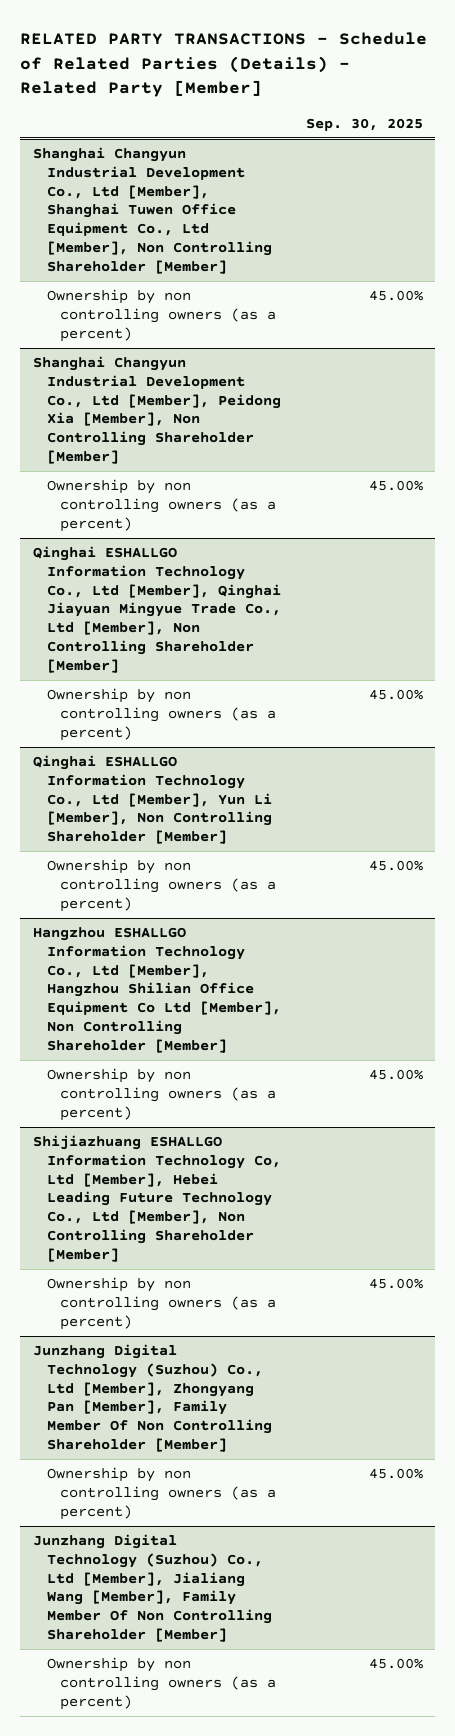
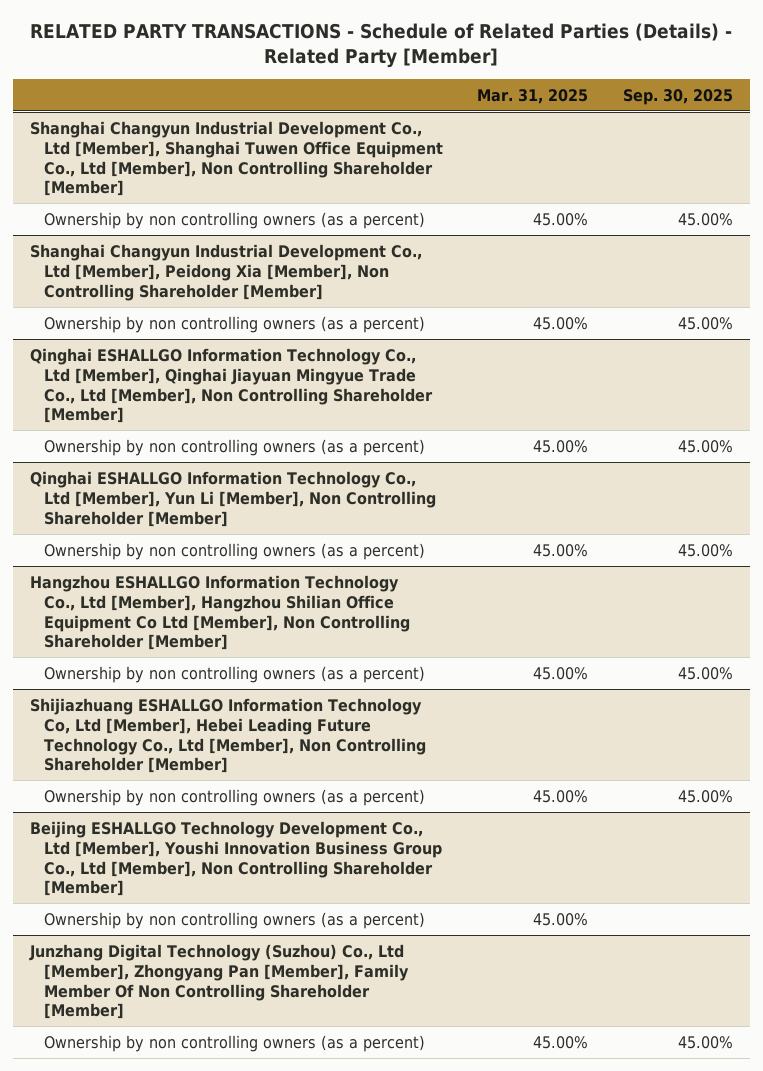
- | Sep. 30, 2025
+ | Mar. 31, 2025 | Sep. 30, 2025
+ Beijing ESHALLGO Technology Development Co., Ltd [Member], Youshi Innovation Business Group Co., Ltd [Member], Non Controlling Shareholder [Member]
+ Ownership by non controlling owners (as a percent) | 45.00% |
- Junzhang Digital Technology (Suzhou) Co., Ltd [Member], Jialiang Wang [Member], Family Member Of Non Controlling Shareholder [Member]
- Ownership by non controlling owners (as a percent) | 45.00%

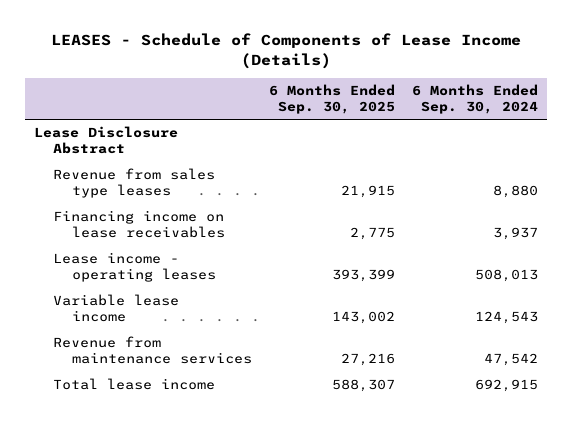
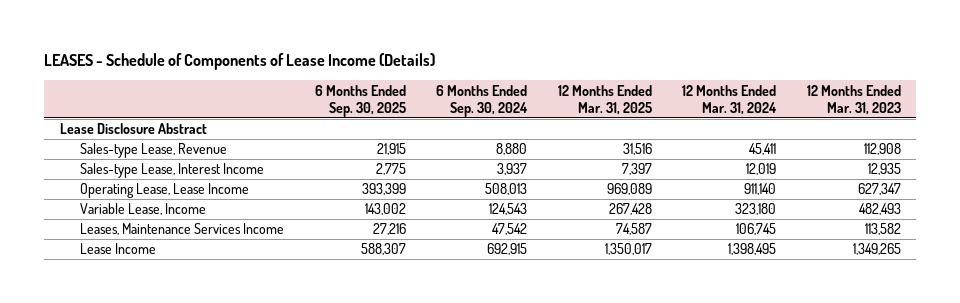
- | 6 Months Ended Sep. 30, 2025 | 6 Months Ended Sep. 30, 2024
+ | 6 Months Ended Sep. 30, 2025 | 6 Months Ended Sep. 30, 2024 | 12 Months Ended Mar. 31, 2025 | 12 Months Ended Mar. 31, 2024 | 12 Months Ended Mar. 31, 2023
- Revenue from sales type leases | 21,915 | 8,880
- Financing income on lease receivables | 2,775 | 3,937
- Lease income - operating leases | 393,399 | 508,013
- Variable lease income | 143,002 | 124,543
- Revenue from maintenance services | 27,216 | 47,542
- Total lease income | 588,307 | 692,915
+ Sales-type Lease, Revenue | 21,915 | 8,880 | 31,516 | 45,411 | 112,908
+ Sales-type Lease, Interest Income | 2,775 | 3,937 | 7,397 | 12,019 | 12,935
+ Operating Lease, Lease Income | 393,399 | 508,013 | 969,089 | 911,140 | 627,347
+ Variable Lease, Income | 143,002 | 124,543 | 267,428 | 323,180 | 482,493
+ Leases, Maintenance Services Income | 27,216 | 47,542 | 74,587 | 106,745 | 113,582
+ Lease Income | 588,307 | 692,915 | 1,350,017 | 1,398,495 | 1,349,265

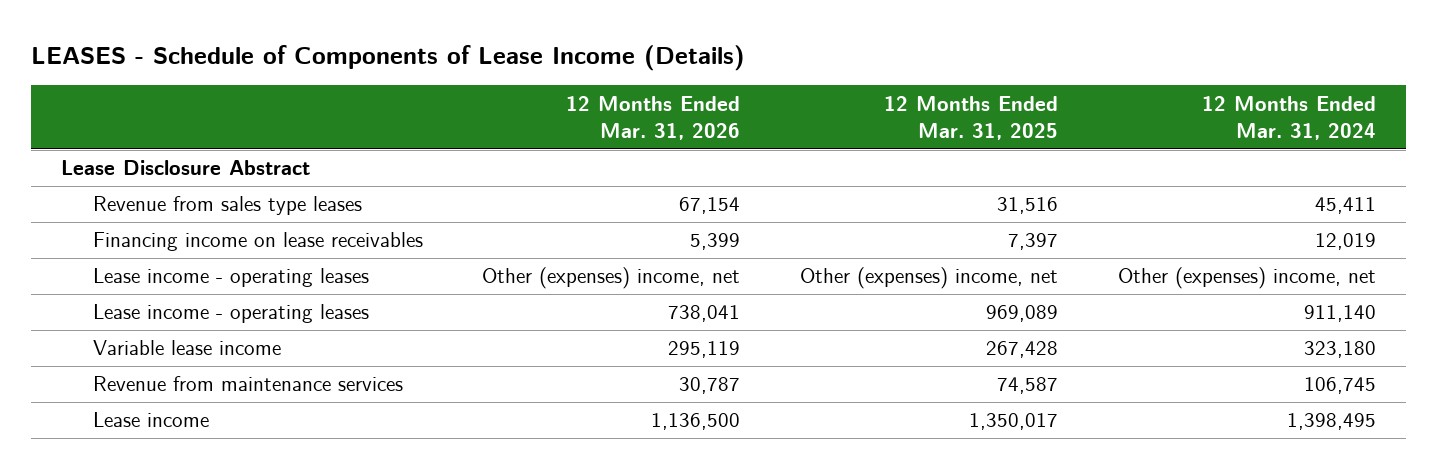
- | 6 Months Ended Sep. 30, 2025 | 6 Months Ended Sep. 30, 2024 | 12 Months Ended Mar. 31, 2025 | 12 Months Ended Mar. 31, 2024 | 12 Months Ended Mar. 31, 2023
+ | 12 Months Ended Mar. 31, 2026 | 12 Months Ended Mar. 31, 2025 | 12 Months Ended Mar. 31, 2024
- Sales-type Lease, Revenue | 21,915 | 8,880 | 31,516 | 45,411 | 112,908
- Sales-type Lease, Interest Income | 2,775 | 3,937 | 7,397 | 12,019 | 12,935
- Operating Lease, Lease Income | 393,399 | 508,013 | 969,089 | 911,140 | 627,347
- Variable Lease, Income | 143,002 | 124,543 | 267,428 | 323,180 | 482,493
- Leases, Maintenance Services Income | 27,216 | 47,542 | 74,587 | 106,745 | 113,582
- Lease Income | 588,307 | 692,915 | 1,350,017 | 1,398,495 | 1,349,265
+ Revenue from sales type leases | 67,154 | 31,516 | 45,411
+ Financing income on lease receivables | 5,399 | 7,397 | 12,019
+ Lease income - operating leases | Other (expenses) income, net | Other (expenses) income, net | Other (expenses) income, net
+ Lease income - operating leases | 738,041 | 969,089 | 911,140
+ Variable lease income | 295,119 | 267,428 | 323,180
+ Revenue from maintenance services | 30,787 | 74,587 | 106,745
+ Lease income | 1,136,500 | 1,350,017 | 1,398,495

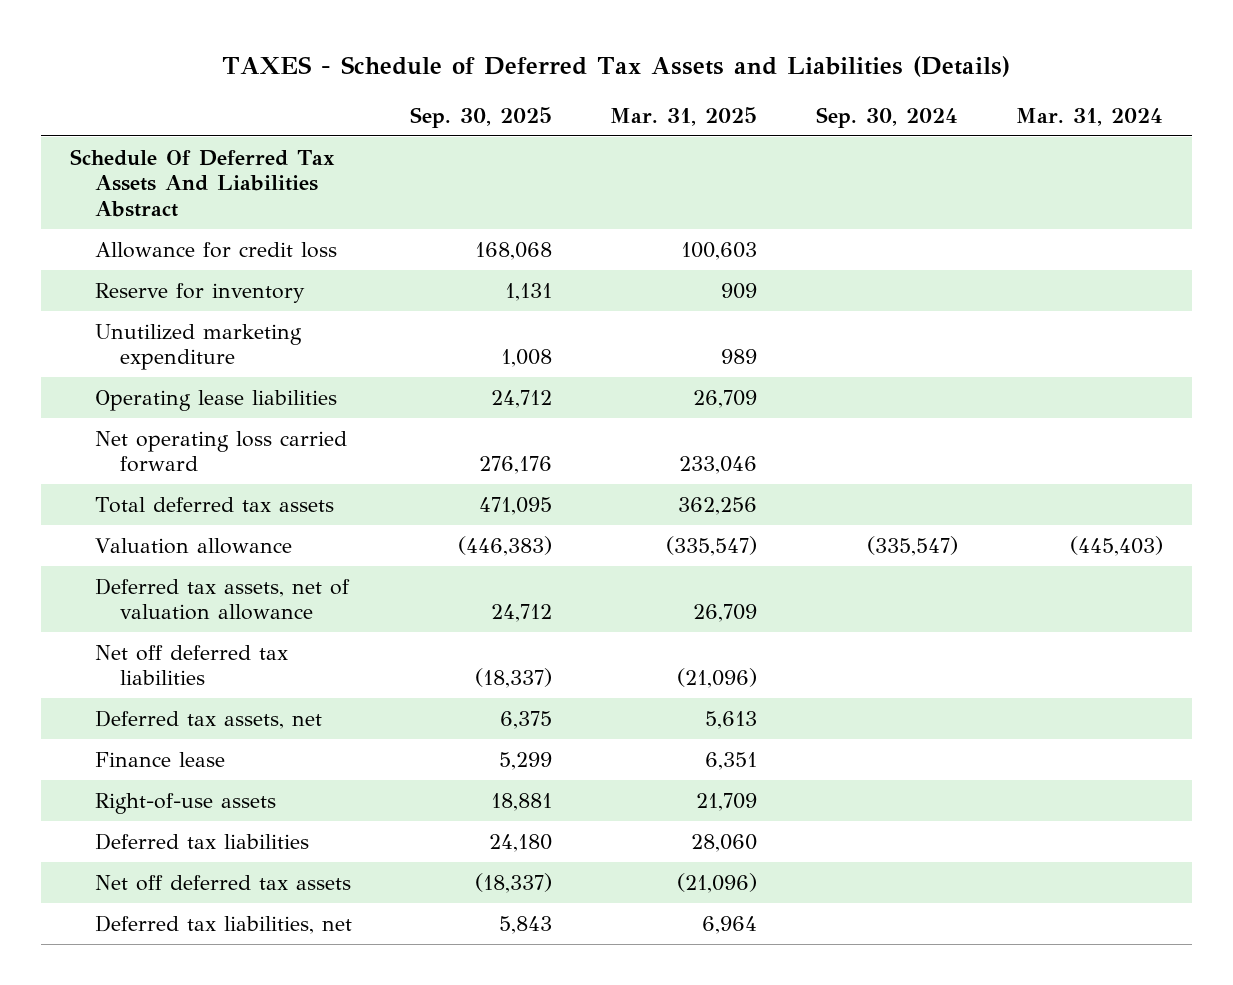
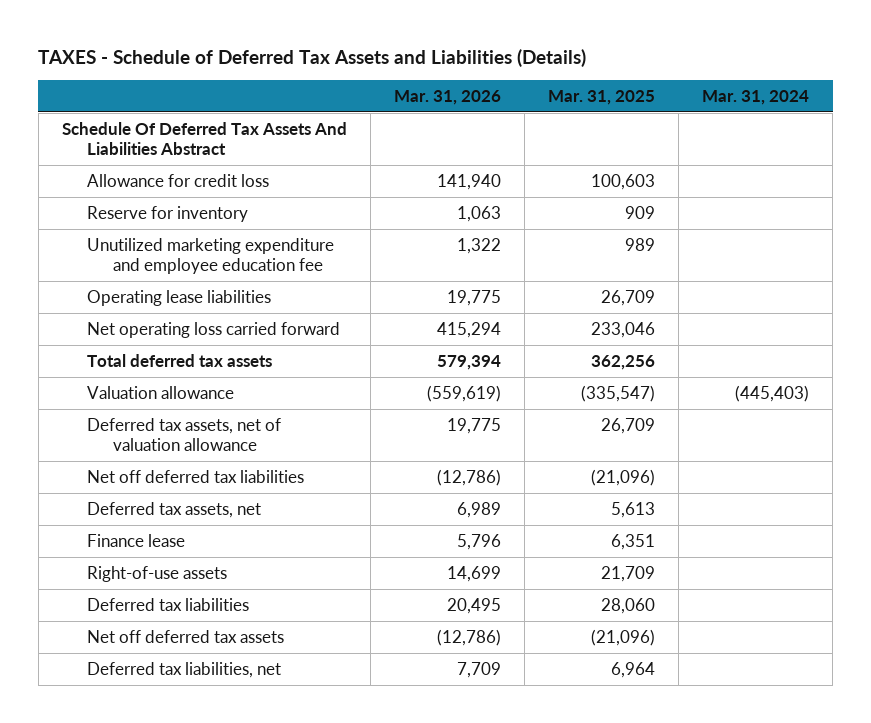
- | Sep. 30, 2025 | Mar. 31, 2025 | Sep. 30, 2024 | Mar. 31, 2024
+ | Mar. 31, 2026 | Mar. 31, 2025 | Mar. 31, 2024
- Unutilized marketing expenditure | 1,008 | 989 | |
+ Unutilized marketing expenditure and employee education fee | 1,322 | 989 |

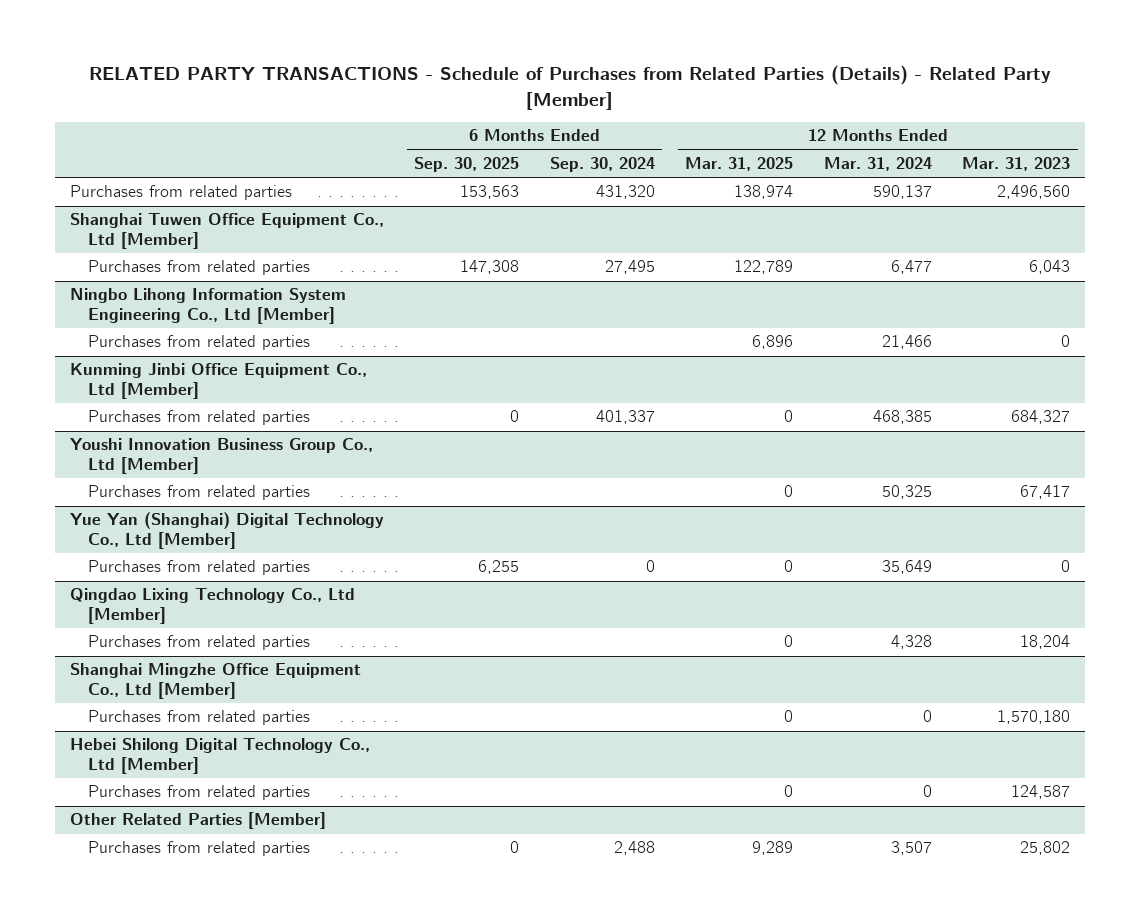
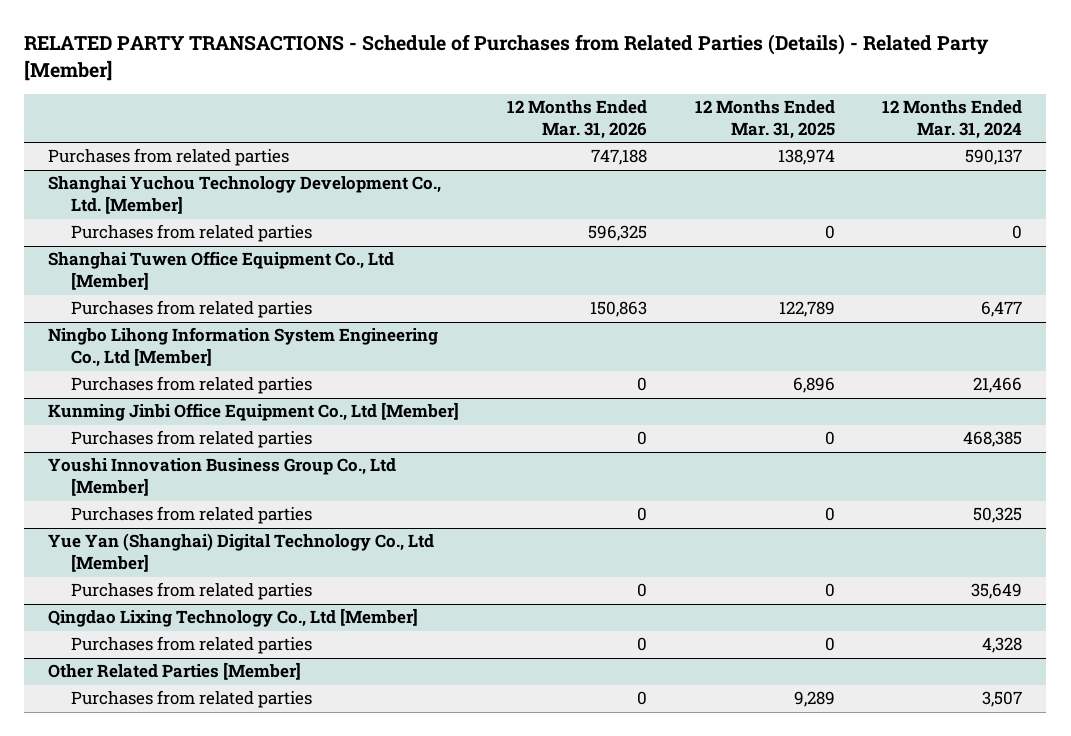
- | 6 Months Ended Sep. 30, 2025 | 6 Months Ended Sep. 30, 2024 | 12 Months Ended Mar. 31, 2025 | 12 Months Ended Mar. 31, 2024 | 12 Months Ended Mar. 31, 2023
+ | 12 Months Ended Mar. 31, 2026 | 12 Months Ended Mar. 31, 2025 | 12 Months Ended Mar. 31, 2024
+ Shanghai Yuchou Technology Development Co., Ltd. [Member]
+ Purchases from related parties | 596,325 | 0 | 0
- Shanghai Mingzhe Office Equipment Co., Ltd [Member]
- Purchases from related parties | | | 0 | 0 | 1,570,180
- Hebei Shilong Digital Technology Co., Ltd [Member]
- Purchases from related parties | | | 0 | 0 | 124,587

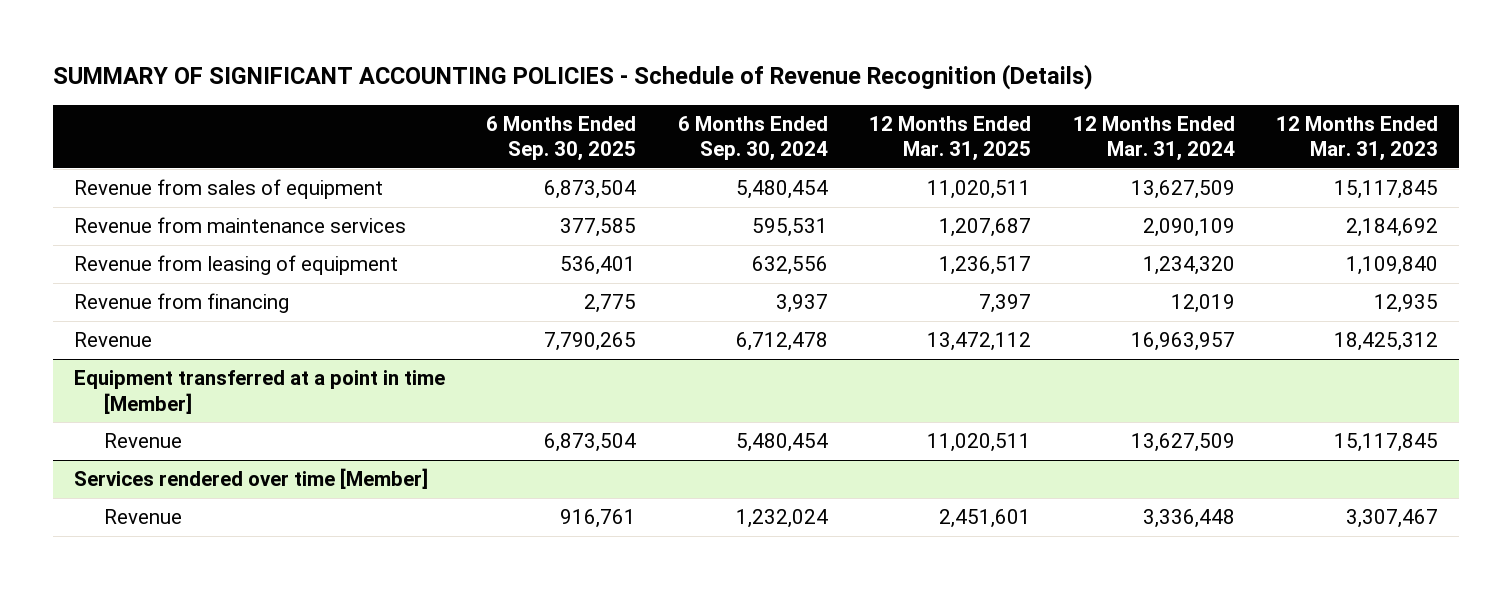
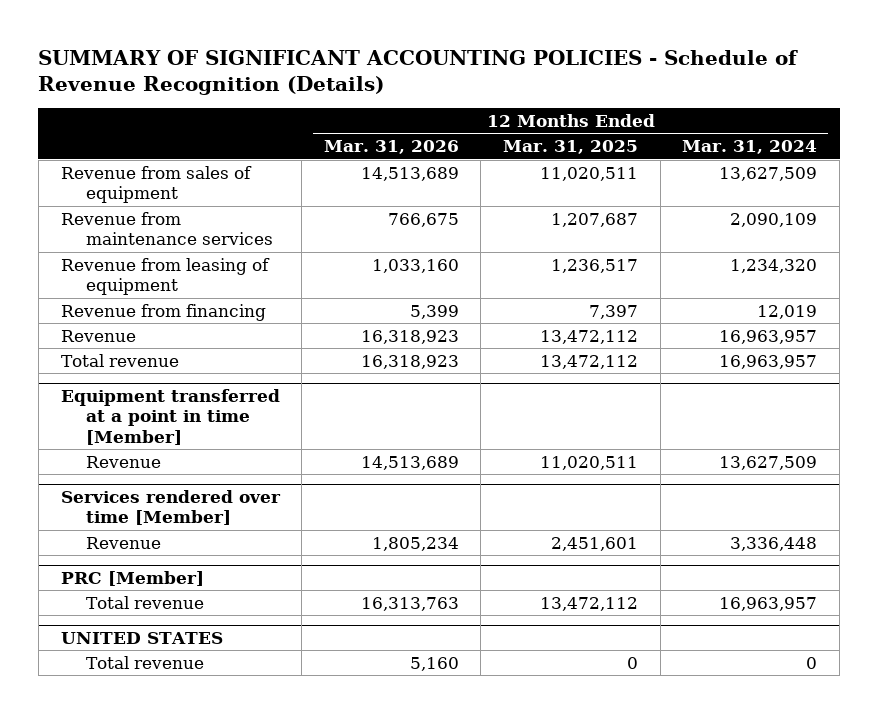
- | 6 Months Ended Sep. 30, 2025 | 6 Months Ended Sep. 30, 2024 | 12 Months Ended Mar. 31, 2025 | 12 Months Ended Mar. 31, 2024 | 12 Months Ended Mar. 31, 2023
+ | 12 Months Ended Mar. 31, 2026 | 12 Months Ended Mar. 31, 2025 | 12 Months Ended Mar. 31, 2024
+ Total revenue | 16,318,923 | 13,472,112 | 16,963,957
+ PRC [Member]
+ Total revenue | 16,313,763 | 13,472,112 | 16,963,957
+ UNITED STATES
+ Total revenue | 5,160 | 0 | 0

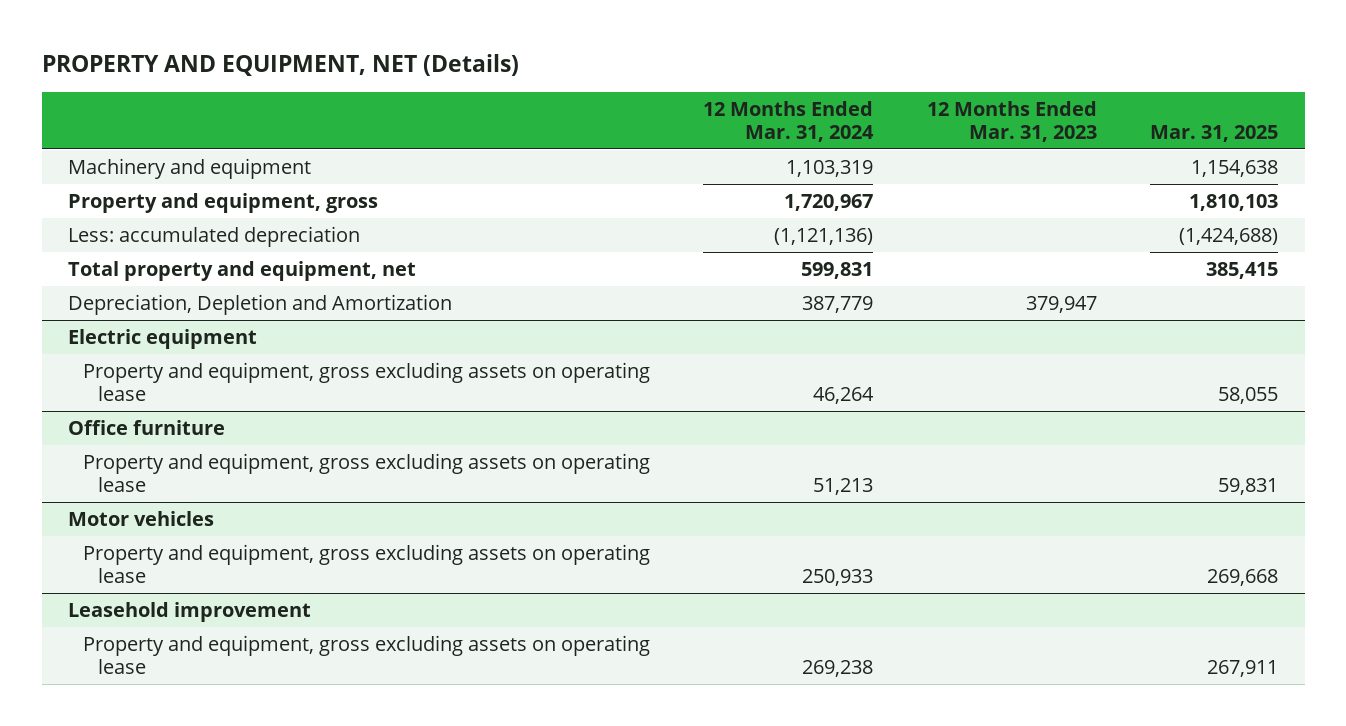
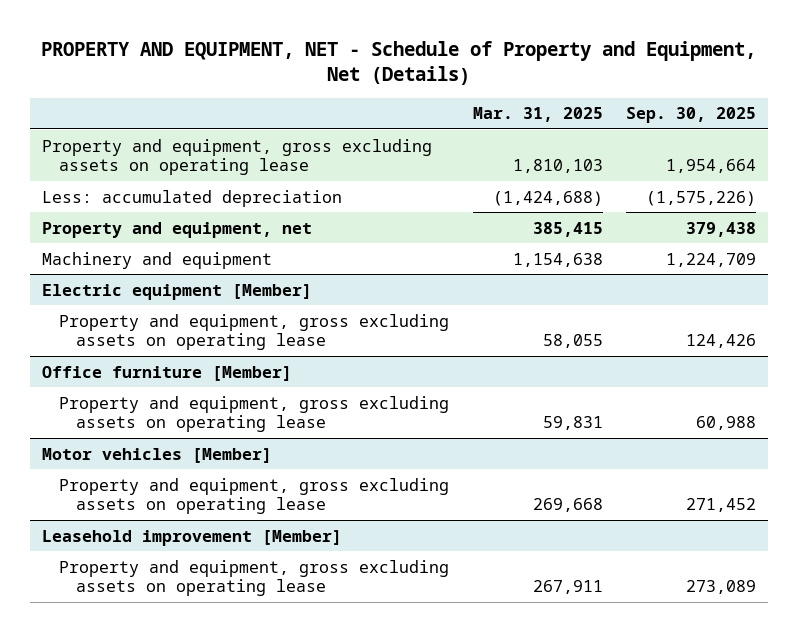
- PROPERTY AND EQUIPMENT, NET (Details)
+ PROPERTY AND EQUIPMENT, NET - Schedule of Property and Equipment, Net (Details)
- | 12 Months Ended Mar. 31, 2024 | 12 Months Ended Mar. 31, 2023 | Mar. 31, 2025
+ | Mar. 31, 2025 | Sep. 30, 2025
- Property and equipment, gross | 1,720,967 | | 1,810,103
+ Property and equipment, gross excluding assets on operating lease | 1,810,103 | 1,954,664
- Total property and equipment, net | 599,831 | | 385,415
- Depreciation, Depletion and Amortization | 387,779 | 379,947 |
- Electric equipment
+ Property and equipment, net | 385,415 | 379,438
moved down: Machinery and equipment | 1,154,638 | 1,224,709
+ Electric equipment [Member]
- Office furniture
+ Office furniture [Member]
- Motor vehicles
+ Motor vehicles [Member]
- Leasehold improvement
+ Leasehold improvement [Member]

